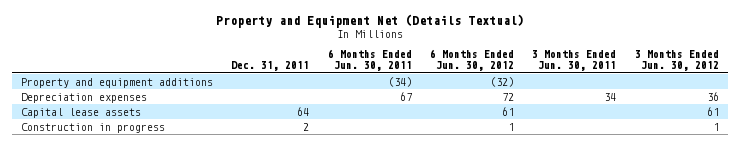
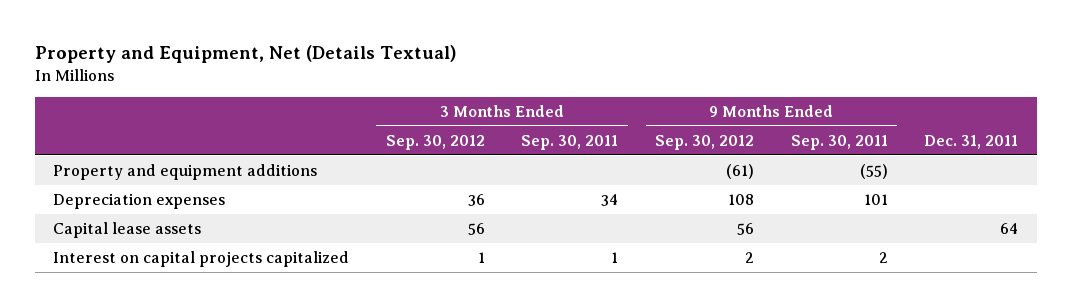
- Property and Equipment Net (Details Textual)
+ Property and Equipment, Net (Details Textual)
- | Dec. 31, 2011 | 6 Months Ended Jun. 30, 2011 | 6 Months Ended Jun. 30, 2012 | 3 Months Ended Jun. 30, 2011 | 3 Months Ended Jun. 30, 2012
+ | 3 Months Ended Sep. 30, 2012 | 3 Months Ended Sep. 30, 2011 | 9 Months Ended Sep. 30, 2012 | 9 Months Ended Sep. 30, 2011 | Dec. 31, 2011
- Construction in progress | 2 | | 1 | | 1
+ Interest on capital projects capitalized | 1 | 1 | 2 | 2 |

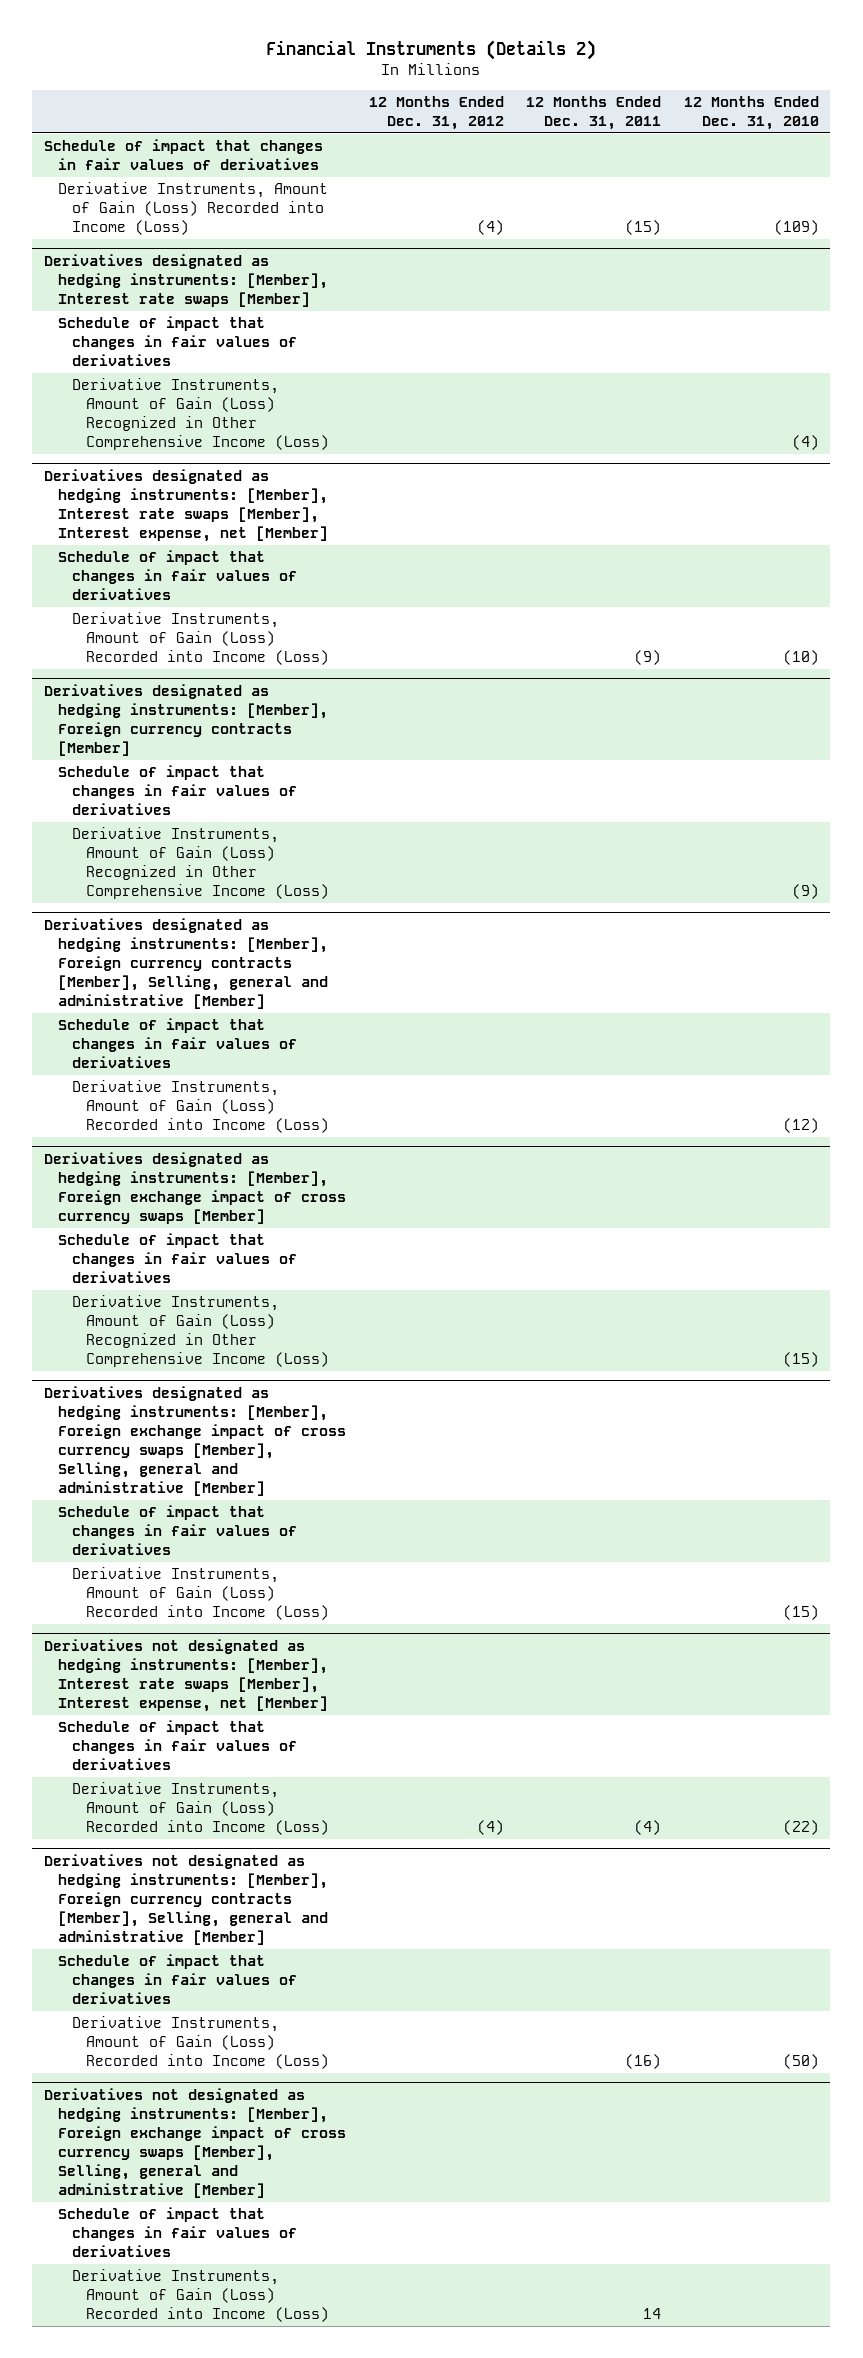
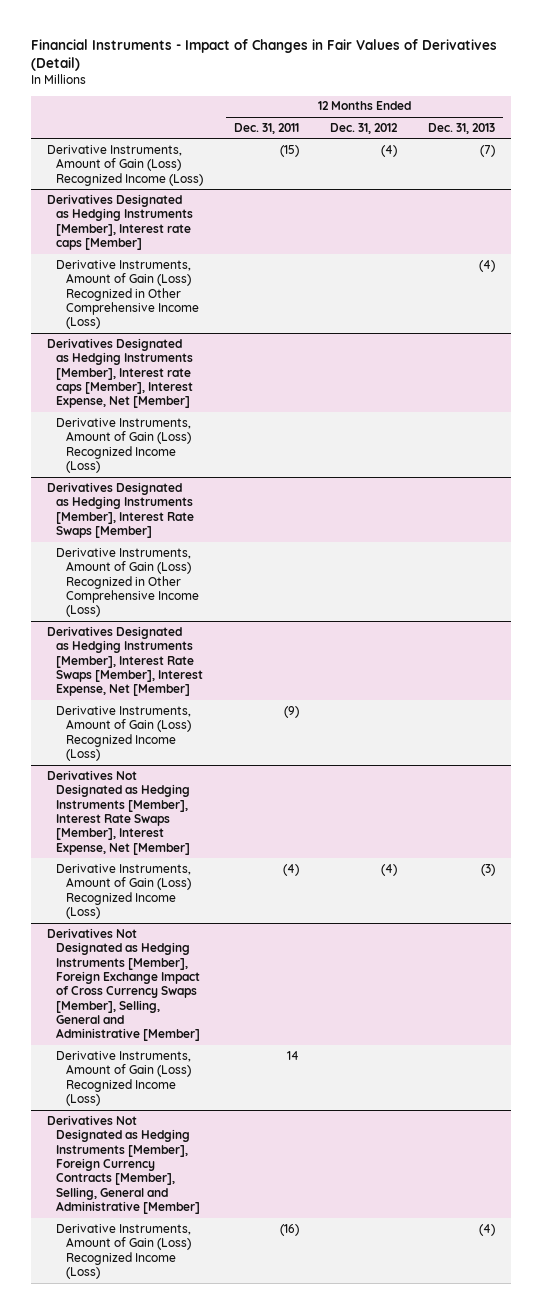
- Financial Instruments (Details 2)
+ Financial Instruments - Impact of Changes in Fair Values of Derivatives (Detail)
- | 12 Months Ended Dec. 31, 2012 | 12 Months Ended Dec. 31, 2011 | 12 Months Ended Dec. 31, 2010
+ | 12 Months Ended Dec. 31, 2011 | 12 Months Ended Dec. 31, 2012 | 12 Months Ended Dec. 31, 2013
- Schedule of impact that changes in fair values of derivatives
- Derivative Instruments, Amount of Gain (Loss) Recorded into Income (Loss) | (4) | (15) | (109)
- Derivatives designated as hedging instruments: [Member], Interest rate swaps [Member]
- Schedule of impact that changes in fair values of derivatives
+ Derivative Instruments, Amount of Gain (Loss) Recognized Income (Loss) | (15) | (4) | (7)
+ Derivatives Designated as Hedging Instruments [Member], Interest rate caps [Member]
+ Derivative Instruments, Amount of Gain (Loss) Recognized in Other Comprehensive Income (Loss) | | | (4)
+ Derivatives Designated as Hedging Instruments [Member], Interest rate caps [Member], Interest Expense, Net [Member]
+ Derivative Instruments, Amount of Gain (Loss) Recognized Income (Loss)
+ Derivatives Designated as Hedging Instruments [Member], Interest Rate Swaps [Member]
- Derivatives designated as hedging instruments: [Member], Interest rate swaps [Member], Interest expense, net [Member]
- Schedule of impact that changes in fair values of derivatives
- Derivative Instruments, Amount of Gain (Loss) Recorded into Income (Loss) | | (9) | (10)
- Derivatives designated as hedging instruments: [Member], Foreign currency contracts [Member]
- Schedule of impact that changes in fair values of derivatives
- Derivative Instruments, Amount of Gain (Loss) Recognized in Other Comprehensive Income (Loss) | | | (9)
- Derivatives designated as hedging instruments: [Member], Foreign currency contracts [Member], Selling, general and administrative [Member]
- Schedule of impact that changes in fair values of derivatives
- Derivative Instruments, Amount of Gain (Loss) Recorded into Income (Loss) | | | (12)
- Derivatives designated as hedging instruments: [Member], Foreign exchange impact of cross currency swaps [Member]
- Schedule of impact that changes in fair values of derivatives
- Derivative Instruments, Amount of Gain (Loss) Recognized in Other Comprehensive Income (Loss) | | | (15)
- Derivatives designated as hedging instruments: [Member], Foreign exchange impact of cross currency swaps [Member], Selling, general and administrative [Member]
- Schedule of impact that changes in fair values of derivatives
- Derivative Instruments, Amount of Gain (Loss) Recorded into Income (Loss) | | | (15)
- Derivatives not designated as hedging instruments: [Member], Interest rate swaps [Member], Interest expense, net [Member]
- Schedule of impact that changes in fair values of derivatives
- Derivative Instruments, Amount of Gain (Loss) Recorded into Income (Loss) | (4) | (4) | (22)
- Derivatives not designated as hedging instruments: [Member], Foreign currency contracts [Member], Selling, general and administrative [Member]
- Schedule of impact that changes in fair values of derivatives
- Derivative Instruments, Amount of Gain (Loss) Recorded into Income (Loss) | | (16) | (50)
- Derivatives not designated as hedging instruments: [Member], Foreign exchange impact of cross currency swaps [Member], Selling, general and administrative [Member]
- Schedule of impact that changes in fair values of derivatives
- Derivative Instruments, Amount of Gain (Loss) Recorded into Income (Loss) | | 14 |
+ Derivatives Designated as Hedging Instruments [Member], Interest Rate Swaps [Member], Interest Expense, Net [Member]
+ Derivative Instruments, Amount of Gain (Loss) Recognized Income (Loss) | (9) | |
+ Derivatives Not Designated as Hedging Instruments [Member], Interest Rate Swaps [Member], Interest Expense, Net [Member]
+ Derivative Instruments, Amount of Gain (Loss) Recognized Income (Loss) | (4) | (4) | (3)
+ Derivatives Not Designated as Hedging Instruments [Member], Foreign Exchange Impact of Cross Currency Swaps [Member], Selling, General and Administrative [Member]
+ Derivative Instruments, Amount of Gain (Loss) Recognized Income (Loss) | 14 | |
+ Derivatives Not Designated as Hedging Instruments [Member], Foreign Currency Contracts [Member], Selling, General and Administrative [Member]
+ Derivative Instruments, Amount of Gain (Loss) Recognized Income (Loss) | (16) | | (4)

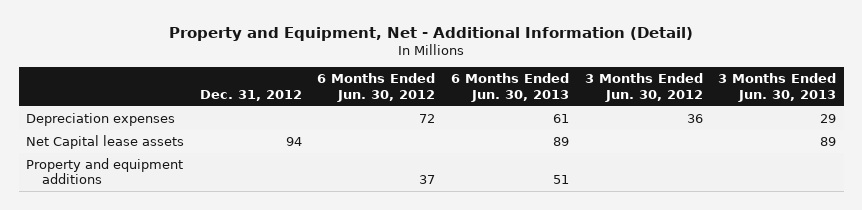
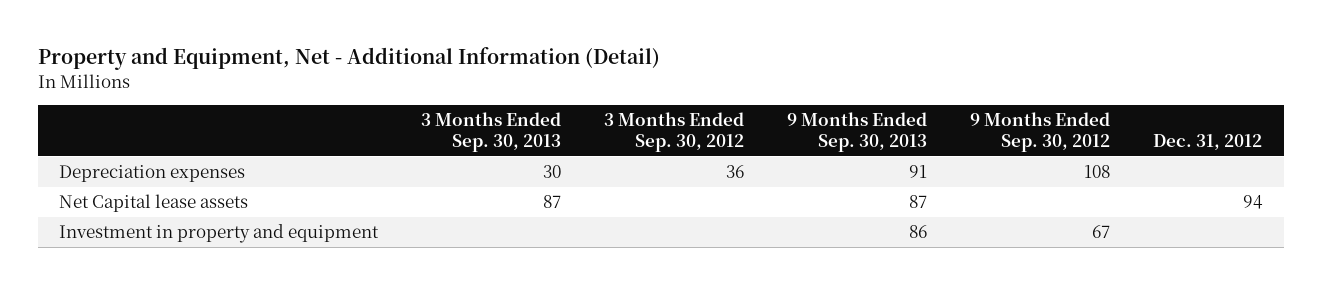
- | Dec. 31, 2012 | 6 Months Ended Jun. 30, 2012 | 6 Months Ended Jun. 30, 2013 | 3 Months Ended Jun. 30, 2012 | 3 Months Ended Jun. 30, 2013
+ | 3 Months Ended Sep. 30, 2013 | 3 Months Ended Sep. 30, 2012 | 9 Months Ended Sep. 30, 2013 | 9 Months Ended Sep. 30, 2012 | Dec. 31, 2012
- Property and equipment additions | | 37 | 51 | |
+ Investment in property and equipment | | | 86 | 67 |

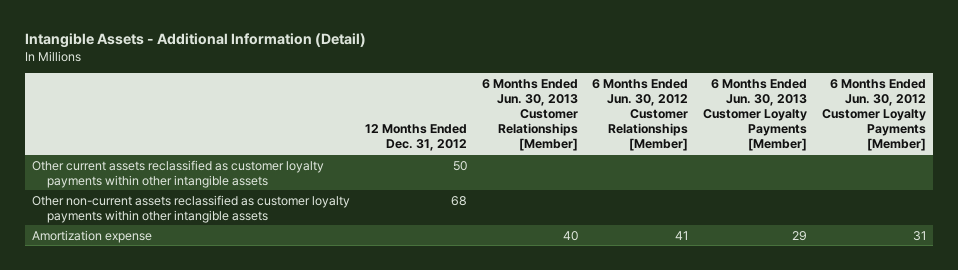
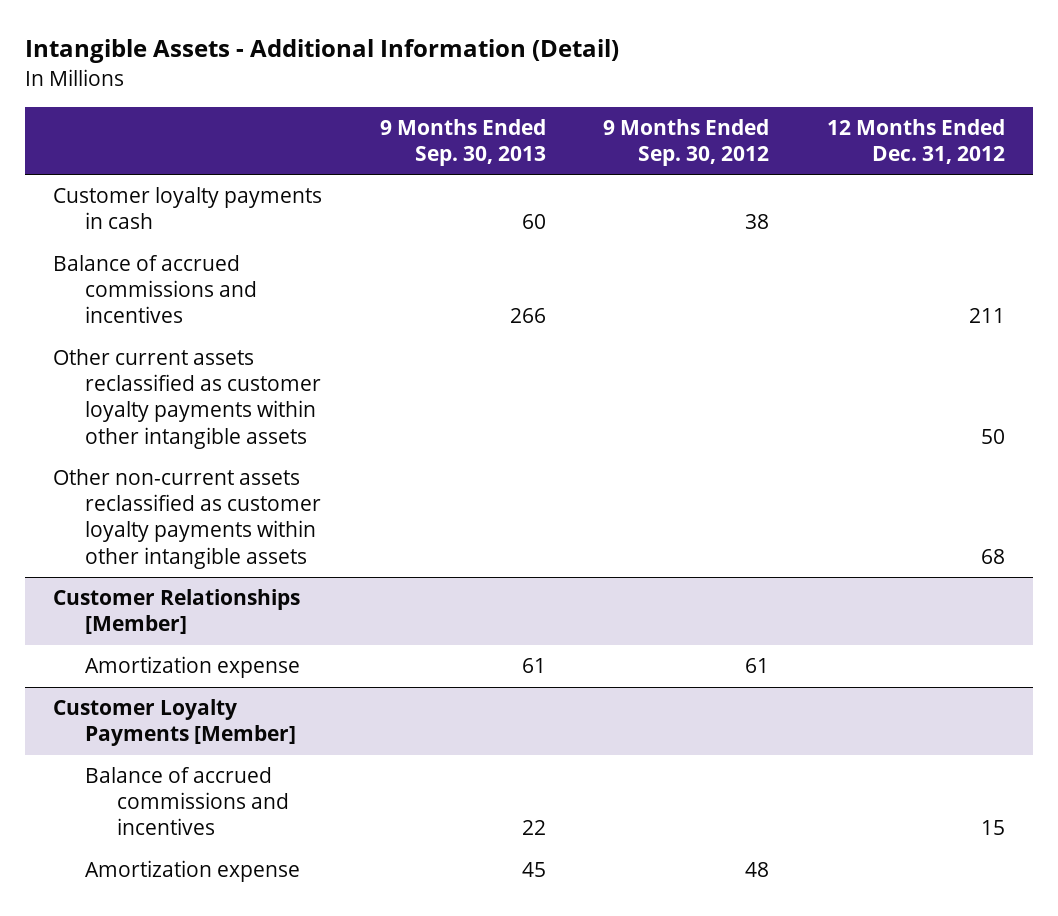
- | 12 Months Ended Dec. 31, 2012 | 6 Months Ended Jun. 30, 2013 Customer Relationships [Member] | 6 Months Ended Jun. 30, 2012 Customer Relationships [Member] | 6 Months Ended Jun. 30, 2013 Customer Loyalty Payments [Member] | 6 Months Ended Jun. 30, 2012 Customer Loyalty Payments [Member]
+ | 9 Months Ended Sep. 30, 2013 | 9 Months Ended Sep. 30, 2012 | 12 Months Ended Dec. 31, 2012
+ Customer loyalty payments in cash | 60 | 38 |
+ Balance of accrued commissions and incentives | 266 | | 211
- Amortization expense | | 40 | 41 | 29 | 31
+ Customer Relationships [Member]
+ Amortization expense | 61 | 61 |
+ Customer Loyalty Payments [Member]
+ Balance of accrued commissions and incentives | 22 | | 15
+ Amortization expense | 45 | 48 |

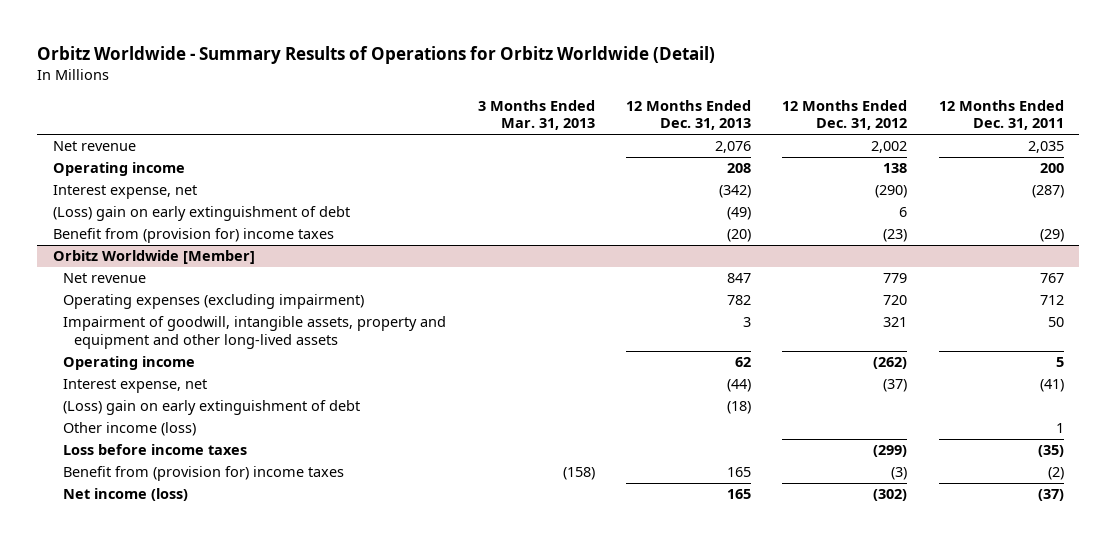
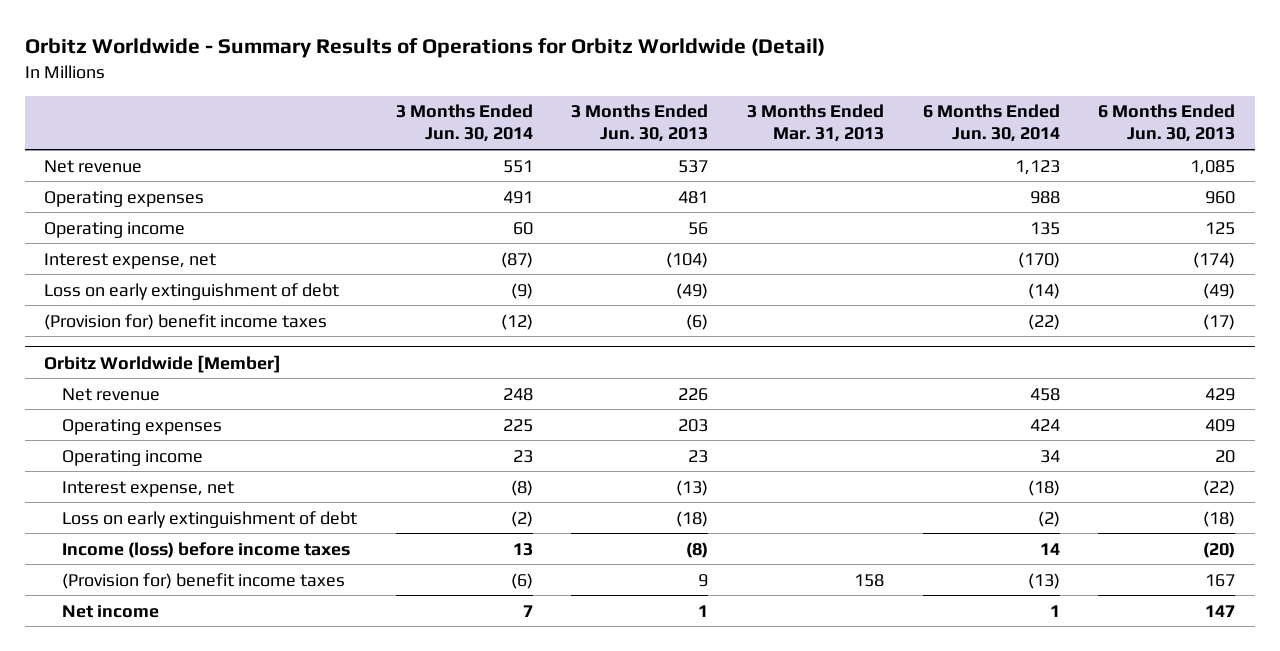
- | 3 Months Ended Mar. 31, 2013 | 12 Months Ended Dec. 31, 2013 | 12 Months Ended Dec. 31, 2012 | 12 Months Ended Dec. 31, 2011
+ | 3 Months Ended Jun. 30, 2014 | 3 Months Ended Jun. 30, 2013 | 3 Months Ended Mar. 31, 2013 | 6 Months Ended Jun. 30, 2014 | 6 Months Ended Jun. 30, 2013
+ Operating expenses | 491 | 481 | | 988 | 960
- (Loss) gain on early extinguishment of debt | | (49) | 6 |
- Benefit from (provision for) income taxes | | (20) | (23) | (29)
+ Loss on early extinguishment of debt | (9) | (49) | | (14) | (49)
+ (Provision for) benefit income taxes | (12) | (6) | | (22) | (17)
@ Orbitz Worldwide [Member]
- Operating expenses (excluding impairment) | | 782 | 720 | 712
- Impairment of goodwill, intangible assets, property and equipment and other long-lived assets | | 3 | 321 | 50
+ Operating expenses | 225 | 203 | | 424 | 409
- (Loss) gain on early extinguishment of debt | | (18) | |
- Other income (loss) | | | | 1
- Loss before income taxes | | | (299) | (35)
- Benefit from (provision for) income taxes | (158) | 165 | (3) | (2)
- Net income (loss) | | 165 | (302) | (37)
+ Loss on early extinguishment of debt | (2) | (18) | | (2) | (18)
+ Income (loss) before income taxes | 13 | (8) | | 14 | (20)
+ (Provision for) benefit income taxes | (6) | 9 | 158 | (13) | 167
+ Net income | 7 | 1 | | 1 | 147

